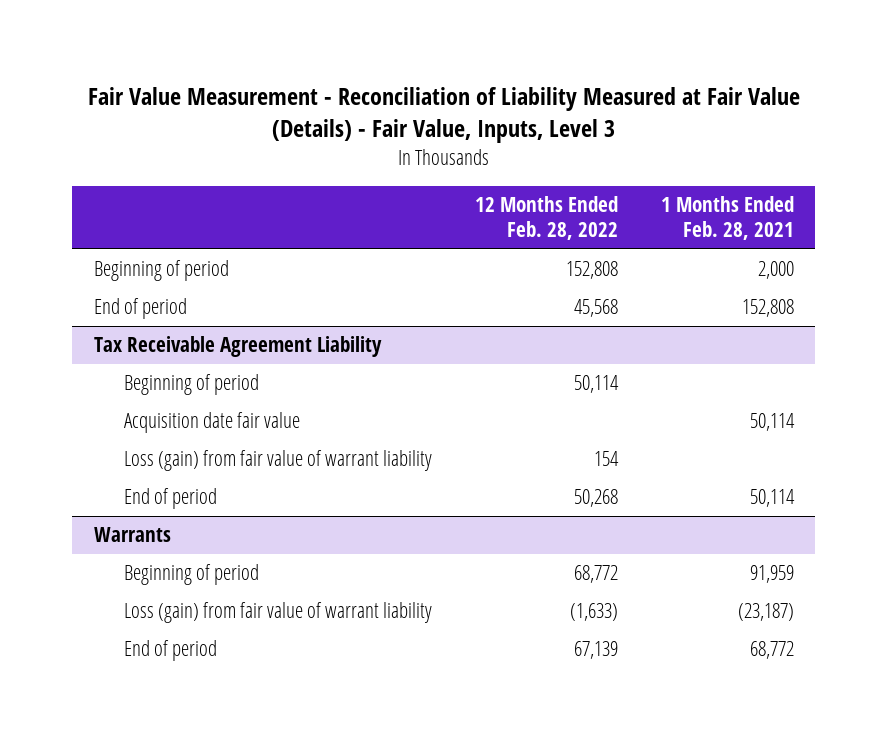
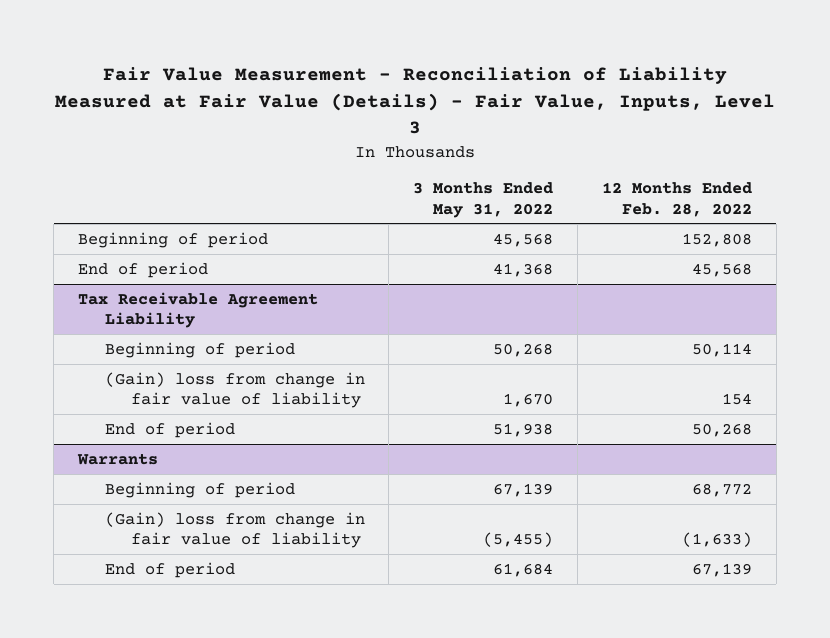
- | 12 Months Ended Feb. 28, 2022 | 1 Months Ended Feb. 28, 2021
+ | 3 Months Ended May 31, 2022 | 12 Months Ended Feb. 28, 2022
@ Tax Receivable Agreement Liability
- Acquisition date fair value | | 50,114
- Loss (gain) from fair value of warrant liability | 154 |
+ (Gain) loss from change in fair value of liability | 1,670 | 154
@ Warrants
- Loss (gain) from fair value of warrant liability | (1,633) | (23,187)
+ (Gain) loss from change in fair value of liability | (5,455) | (1,633)

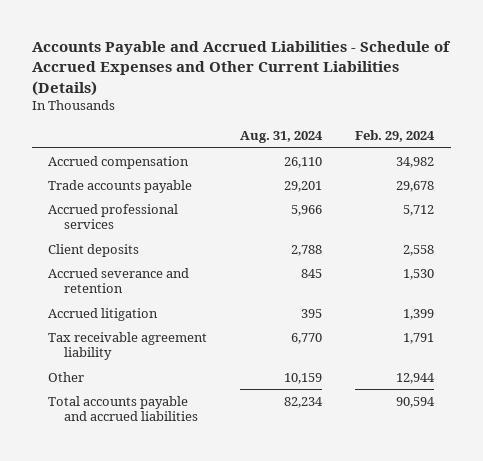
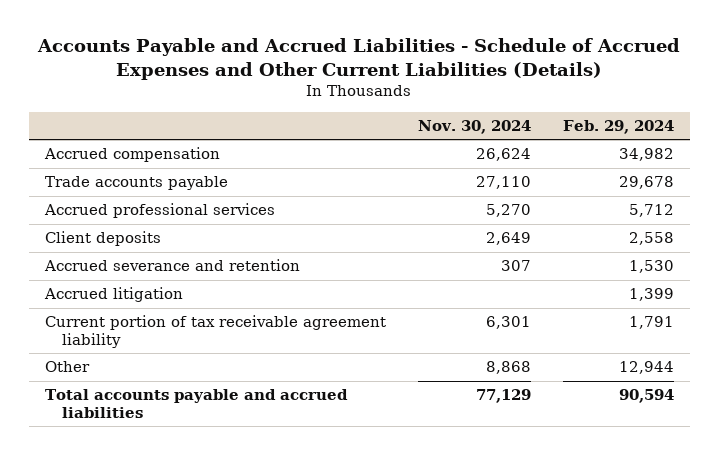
- | Aug. 31, 2024 | Feb. 29, 2024
+ | Nov. 30, 2024 | Feb. 29, 2024
- Tax receivable agreement liability | 6,770 | 1,791
+ Current portion of tax receivable agreement liability | 6,301 | 1,791

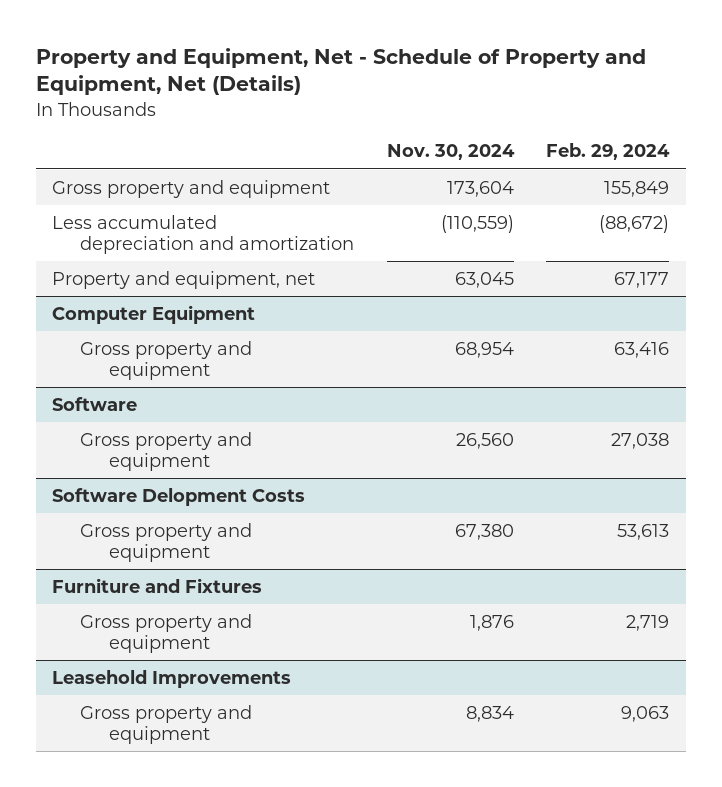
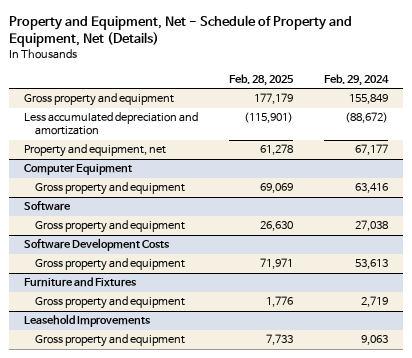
- | Nov. 30, 2024 | Feb. 29, 2024
+ | Feb. 28, 2025 | Feb. 29, 2024
- Software Delopment Costs
+ Software Development Costs

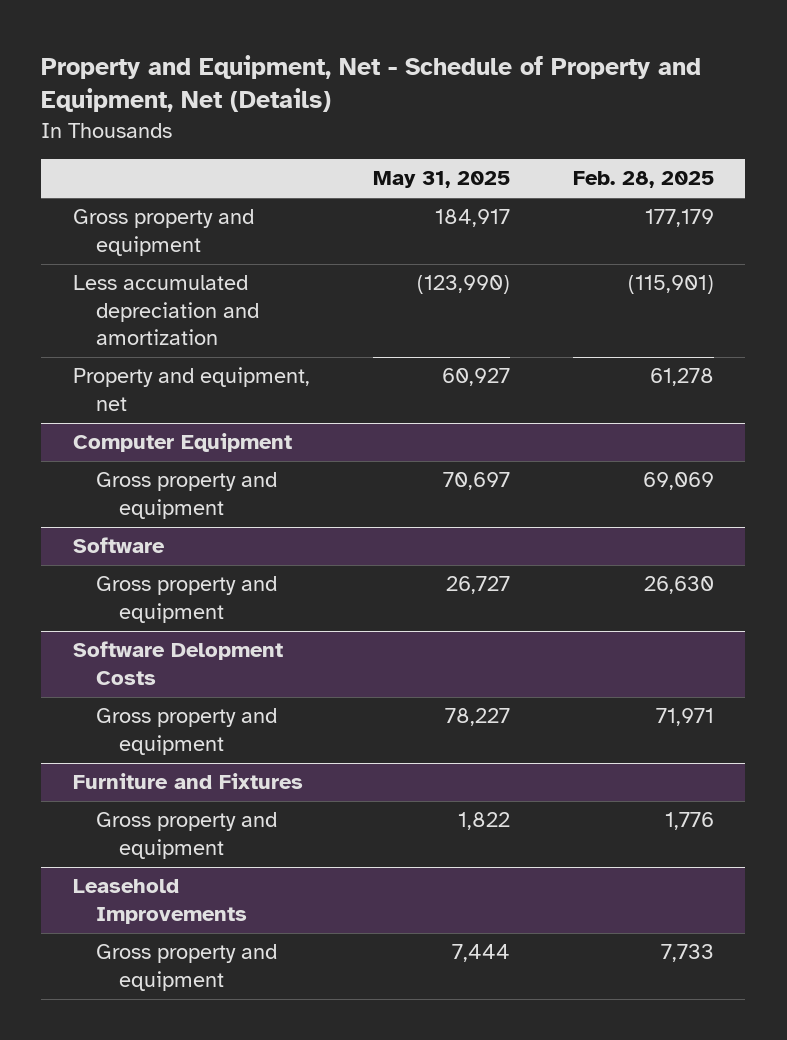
- | Feb. 28, 2025 | Feb. 29, 2024
+ | May 31, 2025 | Feb. 28, 2025
- Software Development Costs
+ Software Delopment Costs

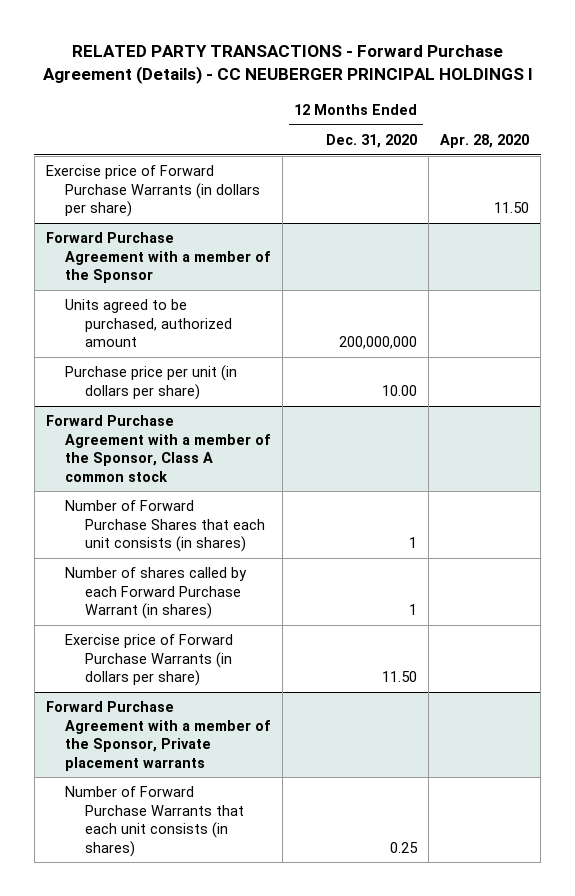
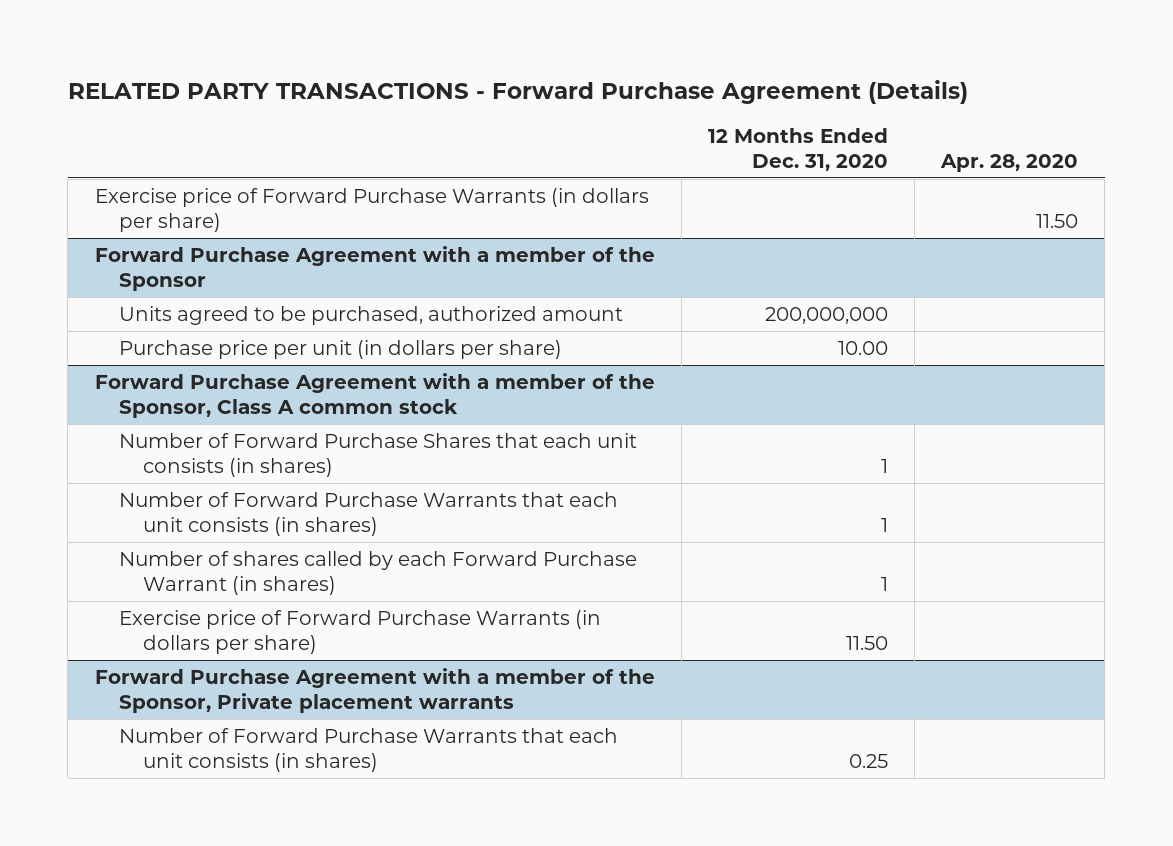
- RELATED PARTY TRANSACTIONS - Forward Purchase Agreement (Details) - CC NEUBERGER PRINCIPAL HOLDINGS I
+ RELATED PARTY TRANSACTIONS - Forward Purchase Agreement (Details)
@ Forward Purchase Agreement with a member of the Sponsor, Class A common stock
+ Number of Forward Purchase Warrants that each unit consists (in shares) | 1 |

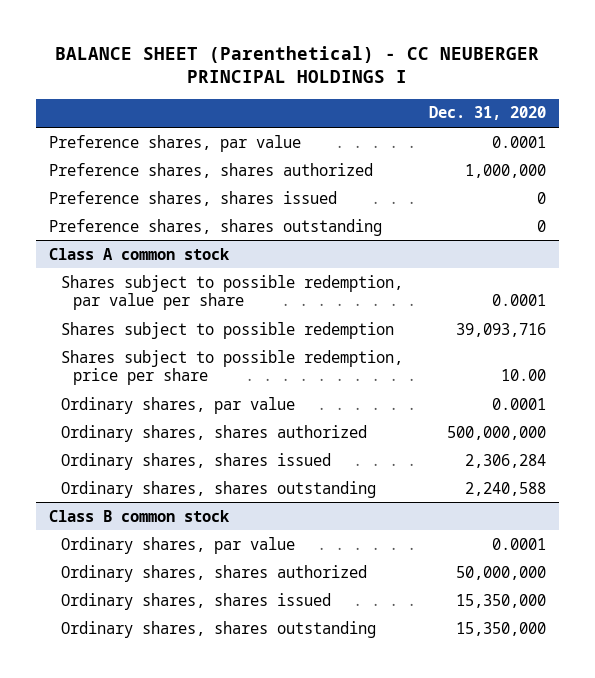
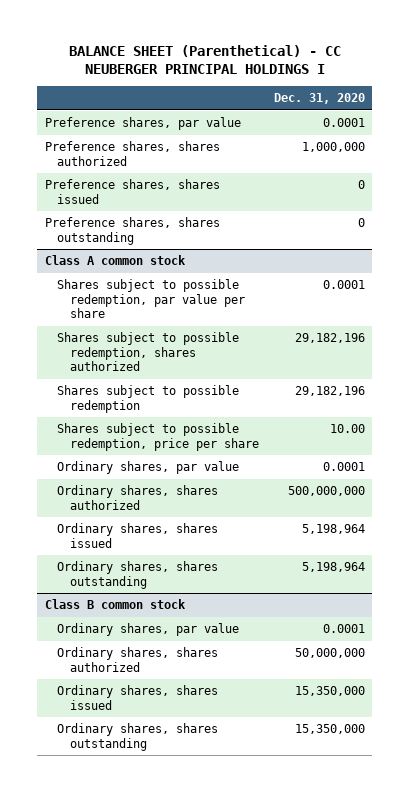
@ Class A common stock
- Shares subject to possible redemption | 39,093,716
+ Shares subject to possible redemption, shares authorized | 29,182,196
+ Shares subject to possible redemption | 29,182,196
- Ordinary shares, shares issued | 2,306,284
- Ordinary shares, shares outstanding | 2,240,588
+ Ordinary shares, shares issued | 5,198,964
+ Ordinary shares, shares outstanding | 5,198,964

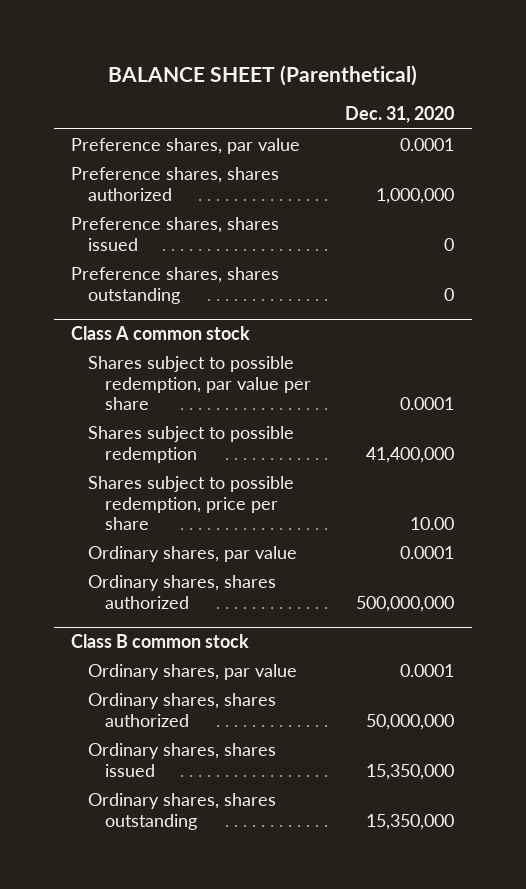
- BALANCE SHEET (Parenthetical) - CC NEUBERGER PRINCIPAL HOLDINGS I
+ BALANCE SHEET (Parenthetical)
@ Class A common stock
- Shares subject to possible redemption, shares authorized | 29,182,196
- Shares subject to possible redemption | 29,182,196
+ Shares subject to possible redemption | 41,400,000
- Ordinary shares, shares issued | 5,198,964
- Ordinary shares, shares outstanding | 5,198,964

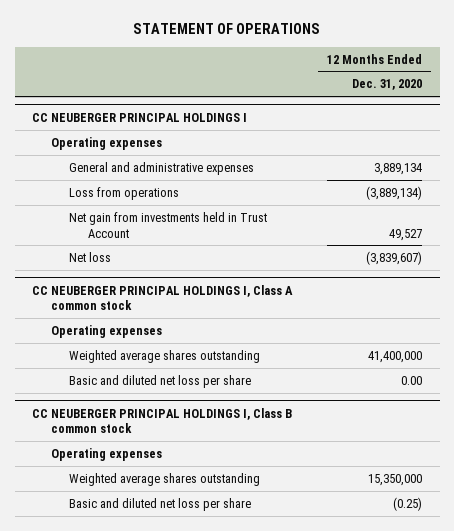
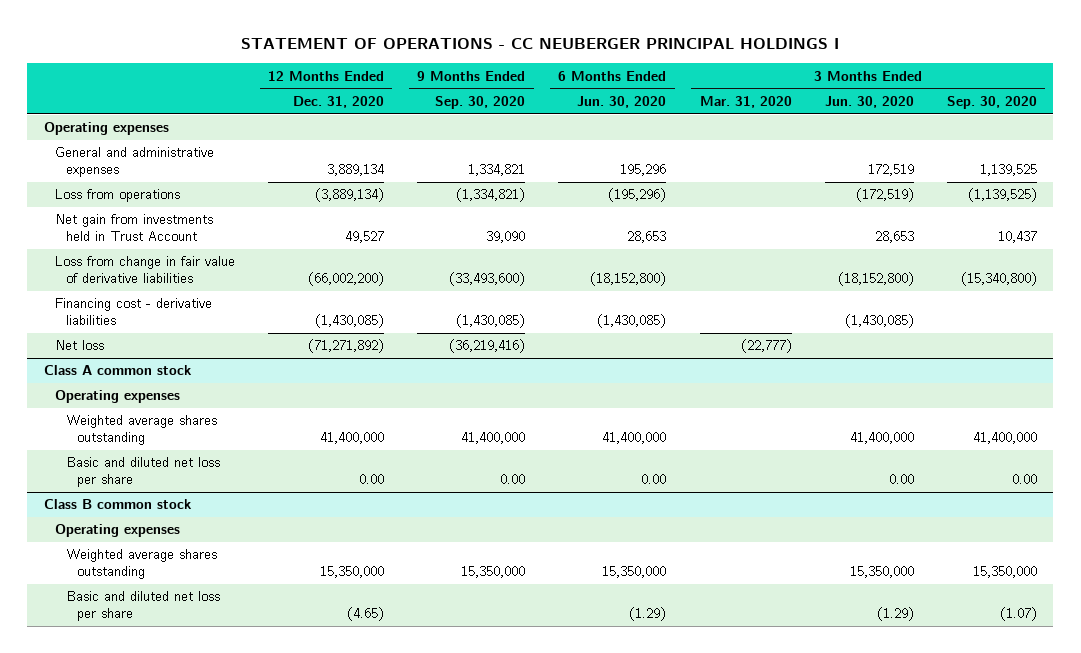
- STATEMENT OF OPERATIONS
+ STATEMENT OF OPERATIONS - CC NEUBERGER PRINCIPAL HOLDINGS I
- | 12 Months Ended Dec. 31, 2020
+ | 12 Months Ended Dec. 31, 2020 | 9 Months Ended Sep. 30, 2020 | 6 Months Ended Jun. 30, 2020 | 3 Months Ended Mar. 31, 2020 | 3 Months Ended Jun. 30, 2020 | 3 Months Ended Sep. 30, 2020
- CC NEUBERGER PRINCIPAL HOLDINGS I
- Net loss | (3,839,607)
- CC NEUBERGER PRINCIPAL HOLDINGS I, Class A common stock
+ Loss from change in fair value of derivative liabilities | (66,002,200) | (33,493,600) | (18,152,800) | | (18,152,800) | (15,340,800)
+ Financing cost - derivative liabilities | (1,430,085) | (1,430,085) | (1,430,085) | | (1,430,085) |
+ Net loss | (71,271,892) | (36,219,416) | | (22,777) | |
+ Class A common stock
- CC NEUBERGER PRINCIPAL HOLDINGS I, Class B common stock
+ Class B common stock
- Basic and diluted net loss per share | (0.25)
+ Basic and diluted net loss per share | (4.65) | | (1.29) | | (1.29) | (1.07)

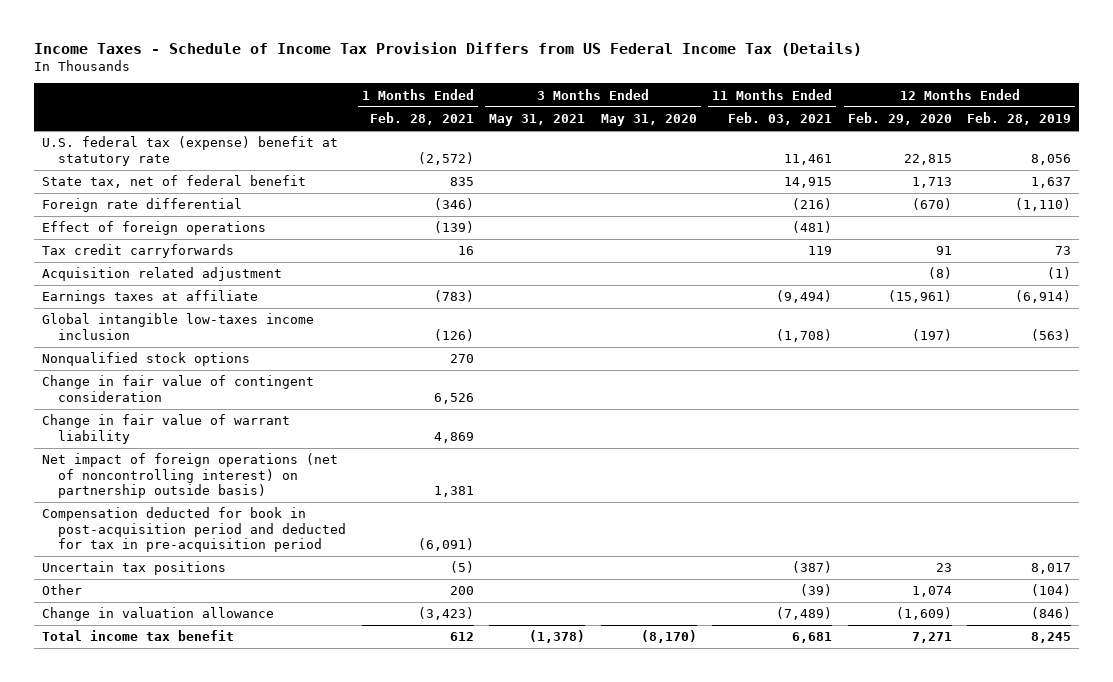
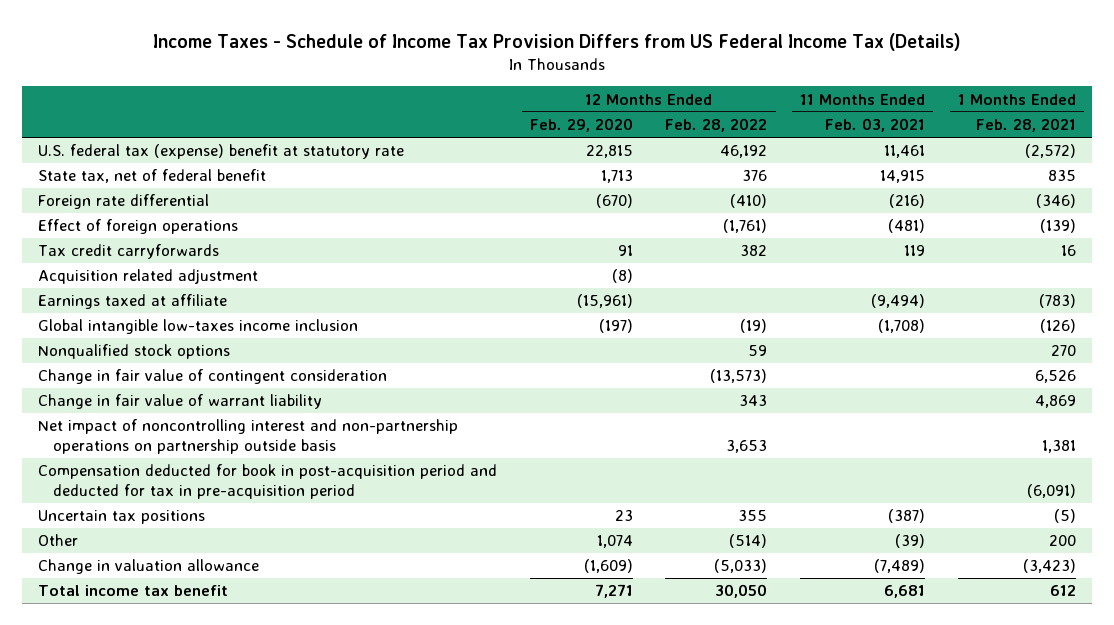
- | 1 Months Ended Feb. 28, 2021 | 3 Months Ended May 31, 2021 | 3 Months Ended May 31, 2020 | 11 Months Ended Feb. 03, 2021 | 12 Months Ended Feb. 29, 2020 | 12 Months Ended Feb. 28, 2019
+ | 12 Months Ended Feb. 29, 2020 | 12 Months Ended Feb. 28, 2022 | 11 Months Ended Feb. 03, 2021 | 1 Months Ended Feb. 28, 2021
- Earnings taxes at affiliate | (783) | | | (9,494) | (15,961) | (6,914)
+ Earnings taxed at affiliate | (15,961) | | (9,494) | (783)
- Net impact of foreign operations (net of noncontrolling interest) on partnership outside basis) | 1,381 | | | | |
+ Net impact of noncontrolling interest and non-partnership operations on partnership outside basis | | 3,653 | | 1,381

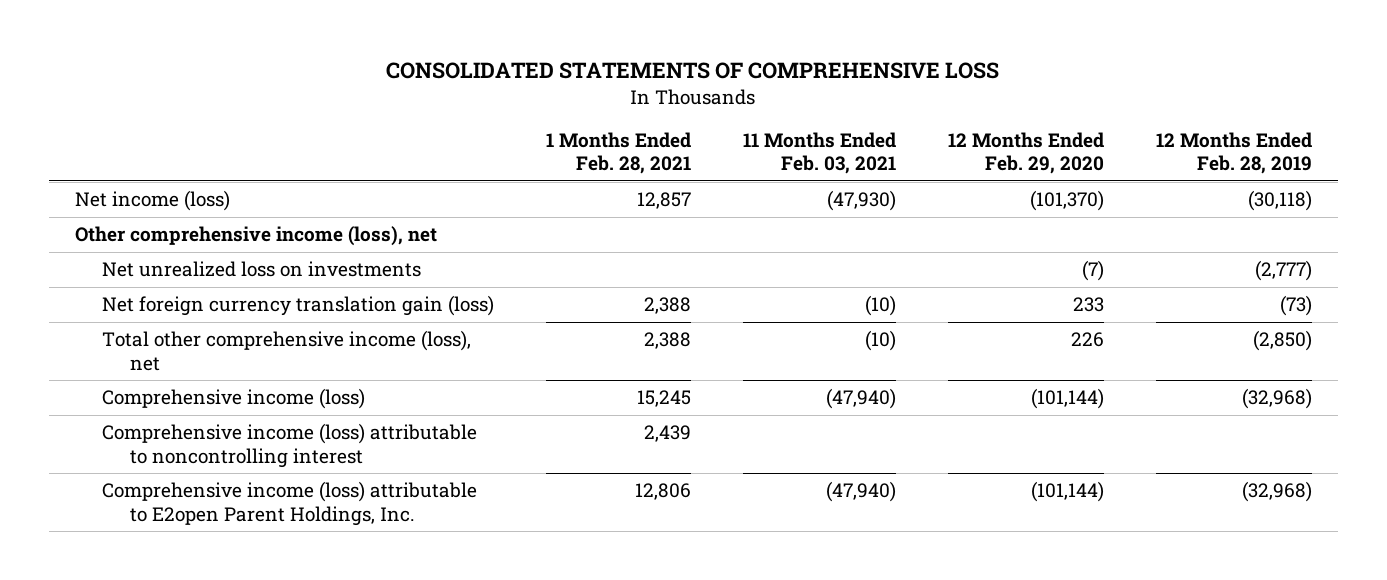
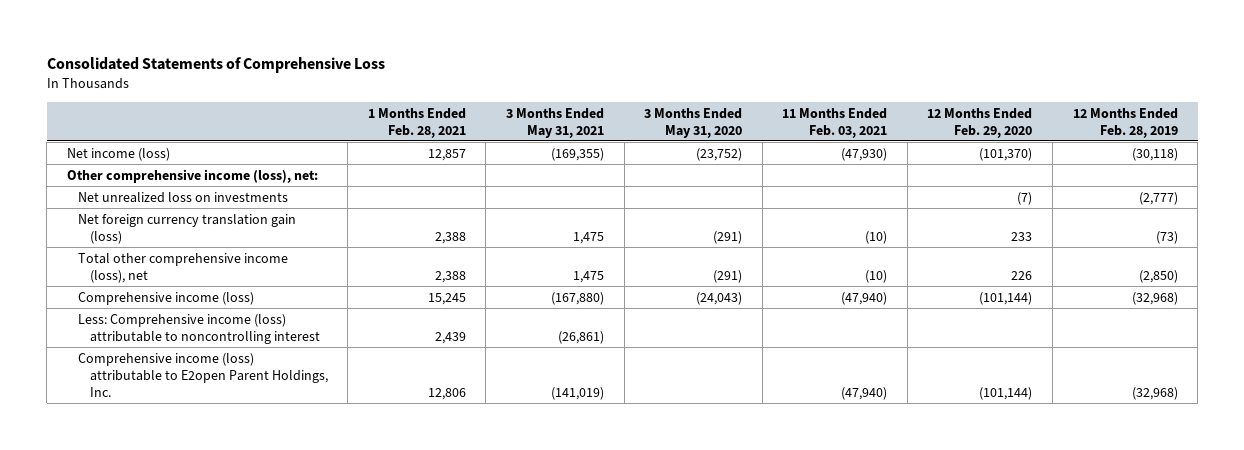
- CONSOLIDATED STATEMENTS OF COMPREHENSIVE LOSS
+ Consolidated Statements of Comprehensive Loss
- | 1 Months Ended Feb. 28, 2021 | 11 Months Ended Feb. 03, 2021 | 12 Months Ended Feb. 29, 2020 | 12 Months Ended Feb. 28, 2019
+ | 1 Months Ended Feb. 28, 2021 | 3 Months Ended May 31, 2021 | 3 Months Ended May 31, 2020 | 11 Months Ended Feb. 03, 2021 | 12 Months Ended Feb. 29, 2020 | 12 Months Ended Feb. 28, 2019
- Other comprehensive income (loss), net
+ Other comprehensive income (loss), net:
- Comprehensive income (loss) attributable to noncontrolling interest | 2,439 | | |
+ Less: Comprehensive income (loss) attributable to noncontrolling interest | 2,439 | (26,861) | | | |

